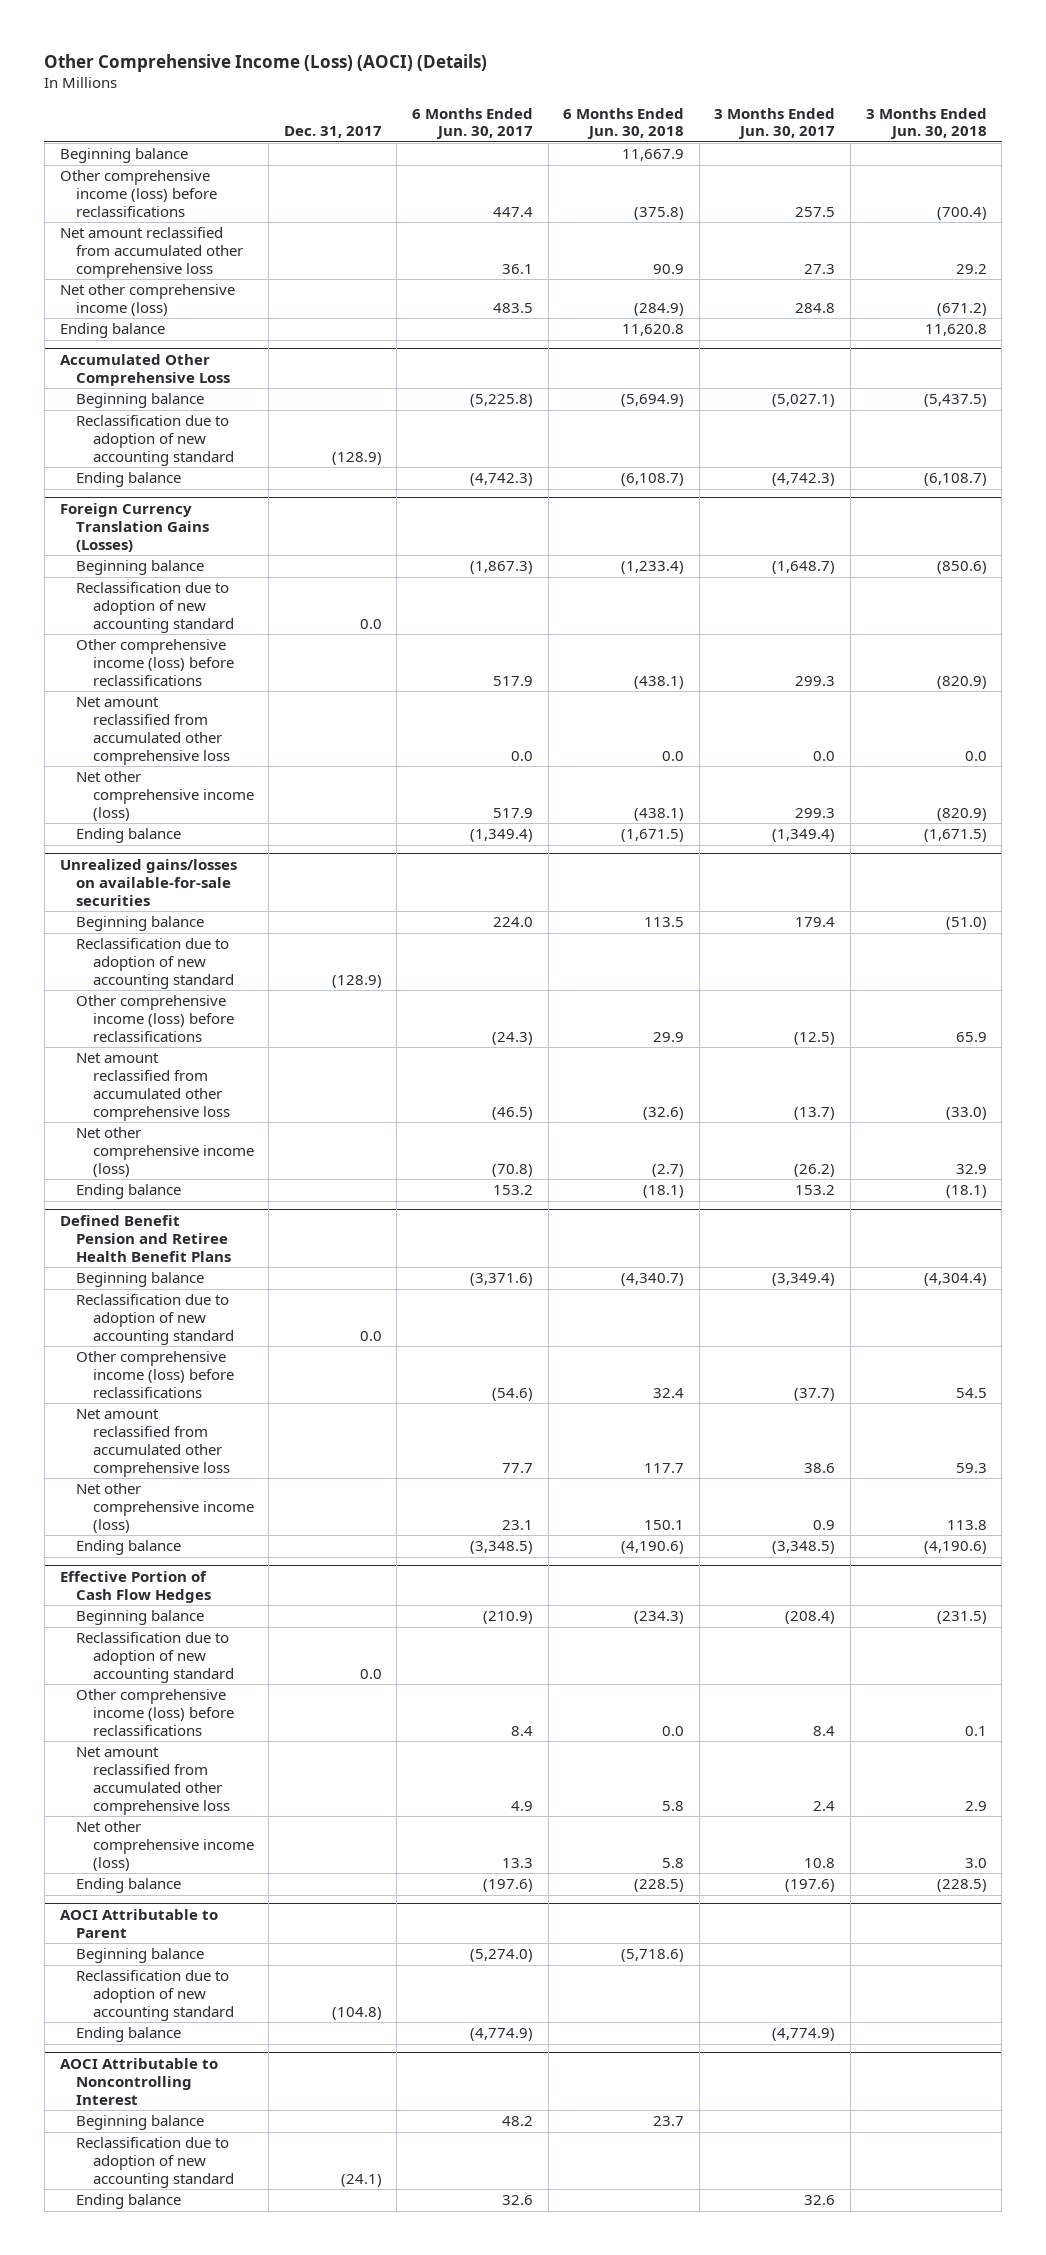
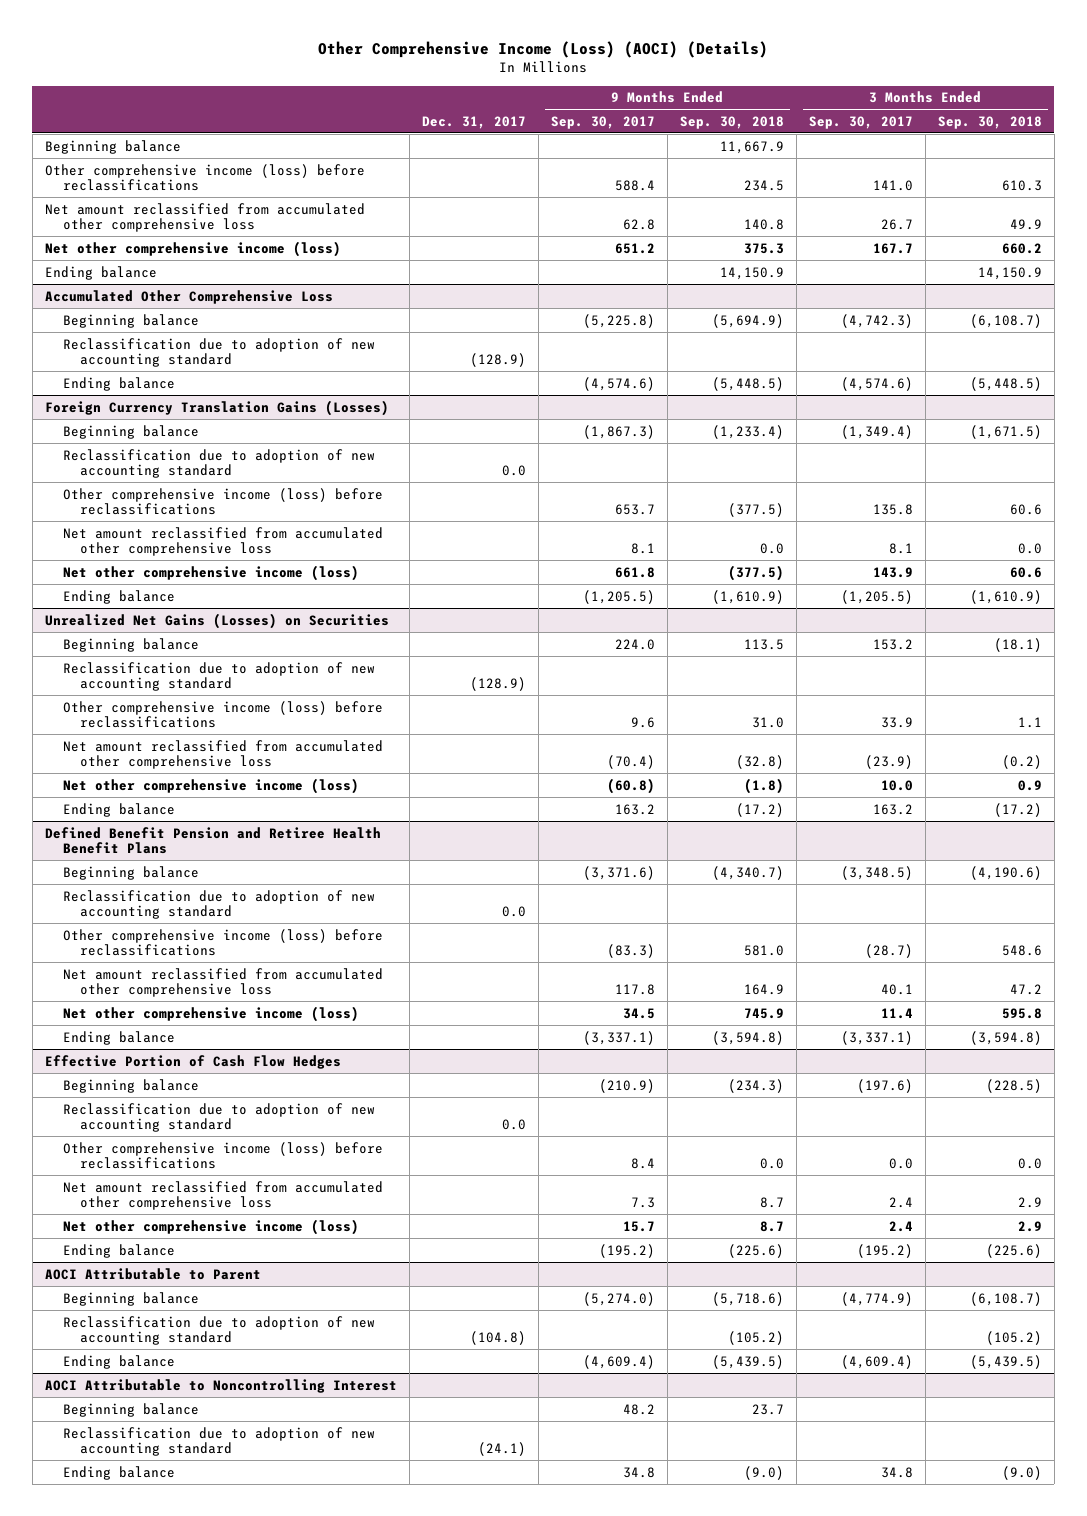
- | Dec. 31, 2017 | 6 Months Ended Jun. 30, 2017 | 6 Months Ended Jun. 30, 2018 | 3 Months Ended Jun. 30, 2017 | 3 Months Ended Jun. 30, 2018
+ | Dec. 31, 2017 | 9 Months Ended Sep. 30, 2017 | 9 Months Ended Sep. 30, 2018 | 3 Months Ended Sep. 30, 2017 | 3 Months Ended Sep. 30, 2018
- Unrealized gains/losses on available-for-sale securities
+ Unrealized Net Gains (Losses) on Securities

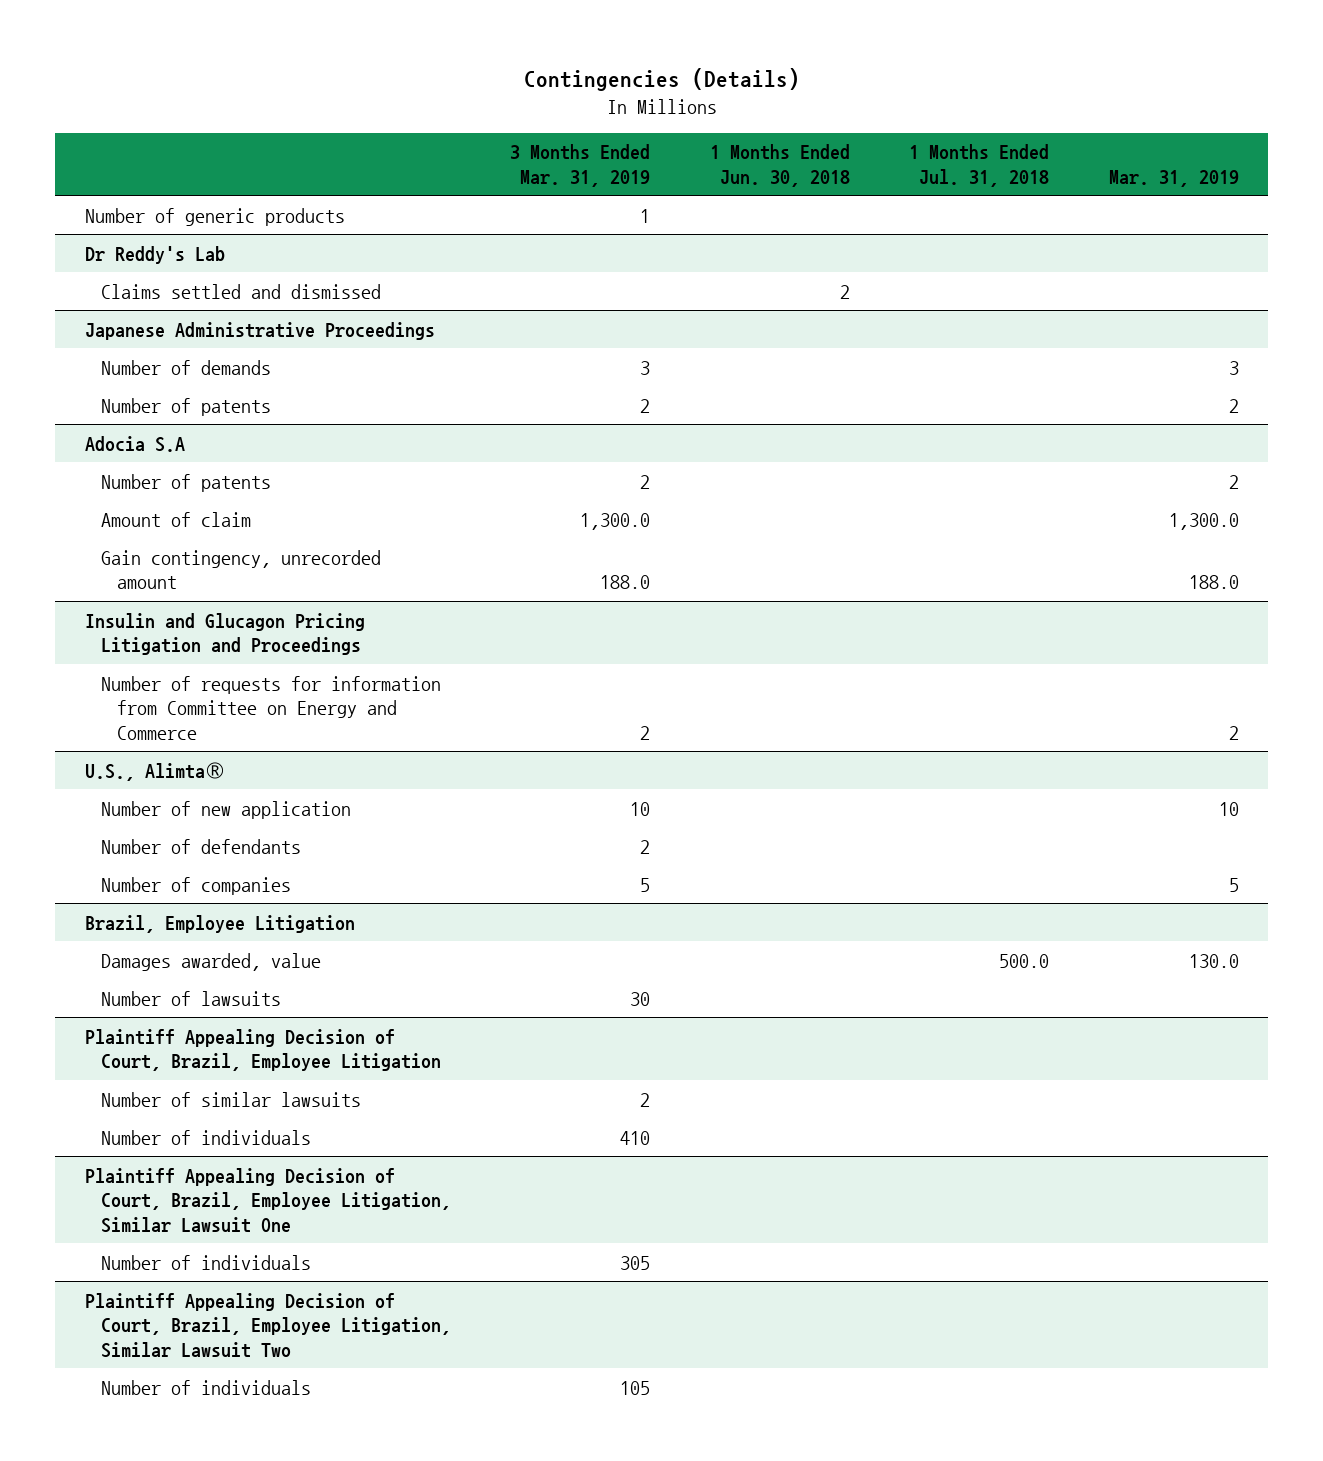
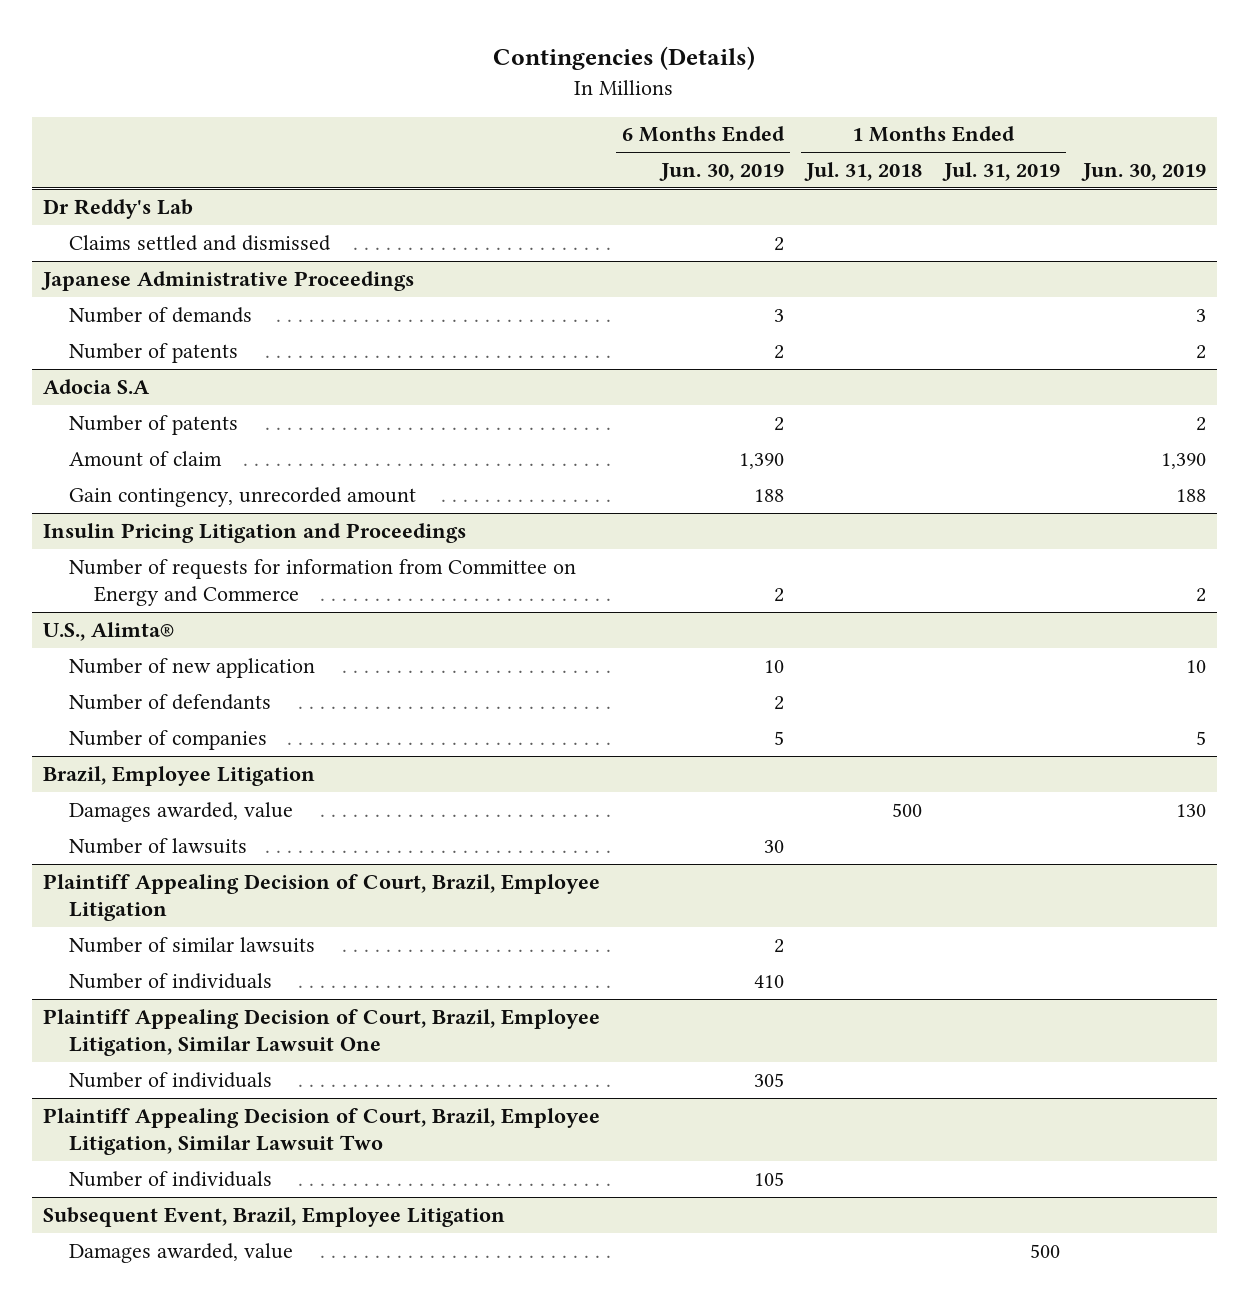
- | 3 Months Ended Mar. 31, 2019 | 1 Months Ended Jun. 30, 2018 | 1 Months Ended Jul. 31, 2018 | Mar. 31, 2019
+ | 6 Months Ended Jun. 30, 2019 | 1 Months Ended Jul. 31, 2018 | 1 Months Ended Jul. 31, 2019 | Jun. 30, 2019
- Number of generic products | 1 | | |
- Insulin and Glucagon Pricing Litigation and Proceedings
- Number of requests for information from Committee on Energy and Commerce | 2 | | | 2
+ Insulin Pricing Litigation and Proceedings
+ Number of requests for information from Committee on Energy and Commerce | 2 | | | 2
@ Brazil, Employee Litigation
- Damages awarded, value | | | 500.0 | 130.0
+ Damages awarded, value | | 500 | | 130
+ Subsequent Event, Brazil, Employee Litigation
+ Damages awarded, value | | | 500 |

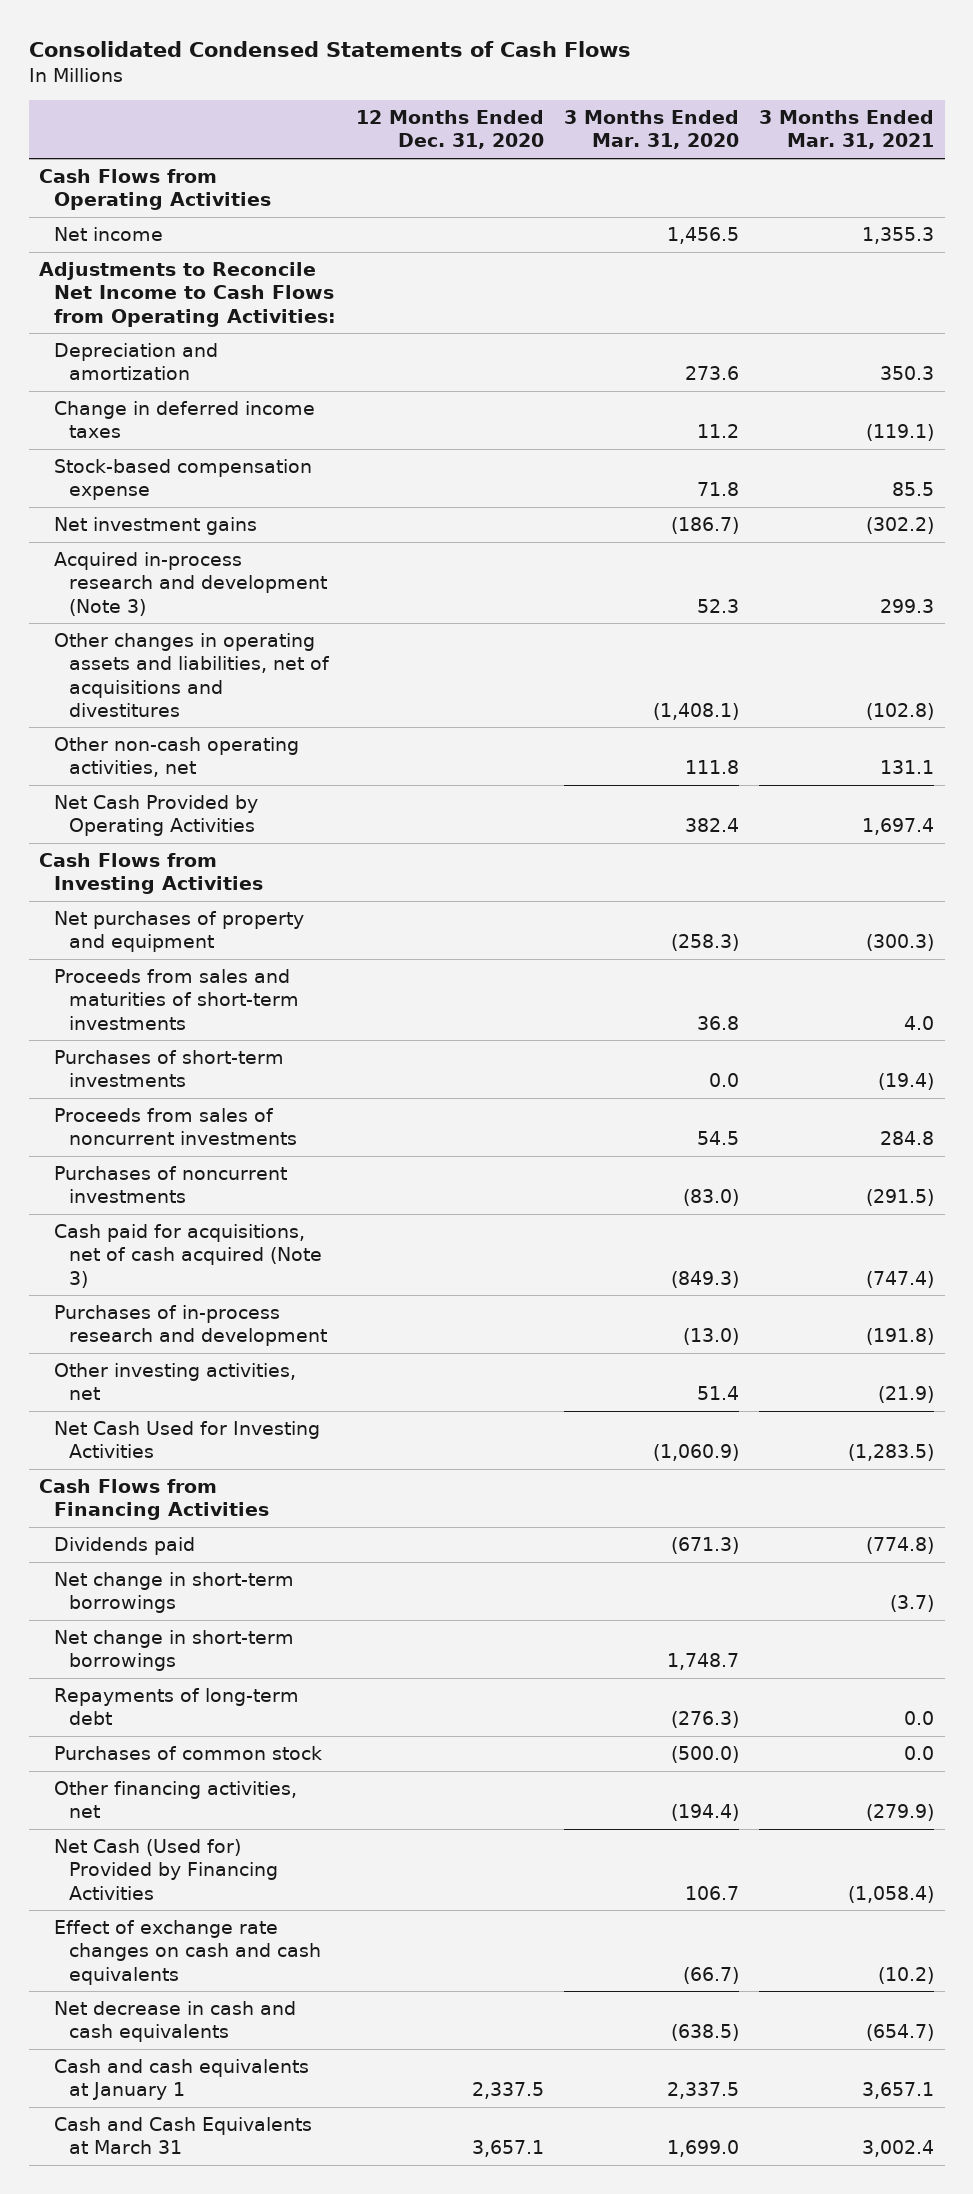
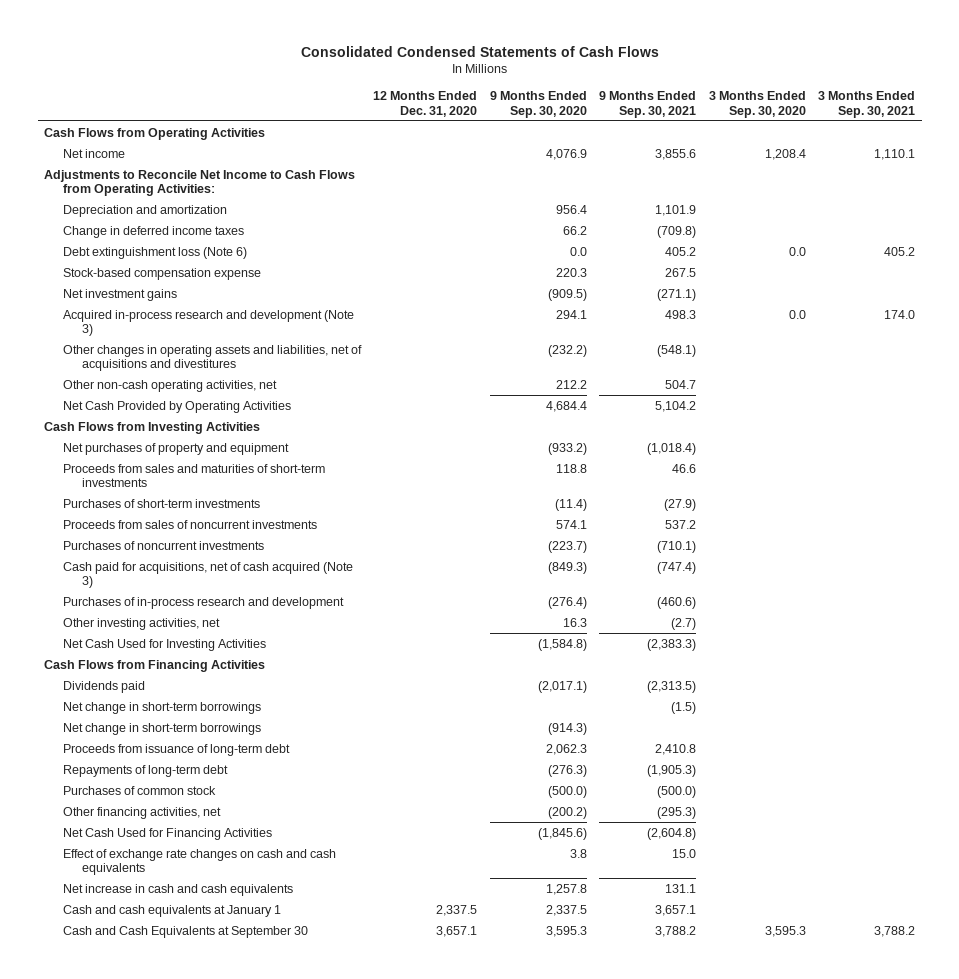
- | 12 Months Ended Dec. 31, 2020 | 3 Months Ended Mar. 31, 2020 | 3 Months Ended Mar. 31, 2021
+ | 12 Months Ended Dec. 31, 2020 | 9 Months Ended Sep. 30, 2020 | 9 Months Ended Sep. 30, 2021 | 3 Months Ended Sep. 30, 2020 | 3 Months Ended Sep. 30, 2021
+ Debt extinguishment loss (Note 6) | | 0.0 | 405.2 | 0.0 | 405.2
+ Proceeds from issuance of long-term debt | | 2,062.3 | 2,410.8 | |
- Net Cash (Used for) Provided by Financing Activities | | 106.7 | (1,058.4)
+ Net Cash Used for Financing Activities | | (1,845.6) | (2,604.8) | |
- Net decrease in cash and cash equivalents | | (638.5) | (654.7)
+ Net increase in cash and cash equivalents | | 1,257.8 | 131.1 | |
- Cash and Cash Equivalents at March 31 | 3,657.1 | 1,699.0 | 3,002.4
+ Cash and Cash Equivalents at September 30 | 3,657.1 | 3,595.3 | 3,788.2 | 3,595.3 | 3,788.2

